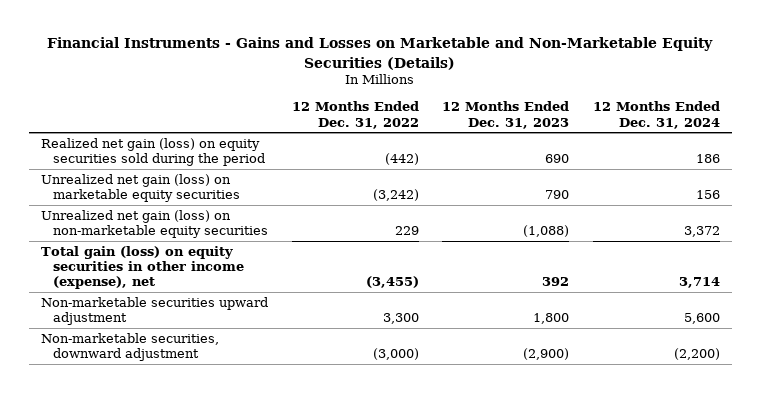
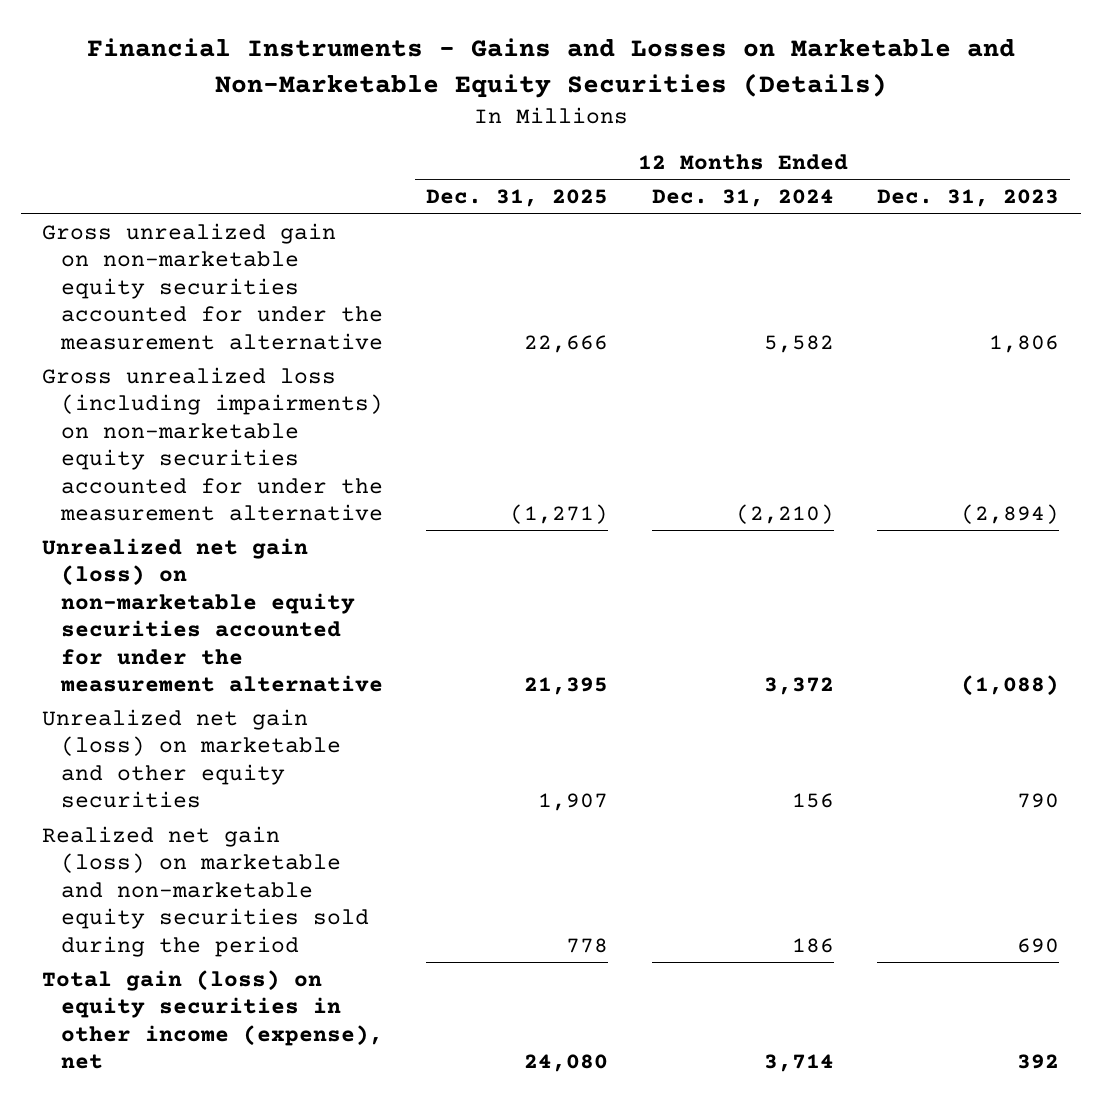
- | 12 Months Ended Dec. 31, 2022 | 12 Months Ended Dec. 31, 2023 | 12 Months Ended Dec. 31, 2024
+ | 12 Months Ended Dec. 31, 2025 | 12 Months Ended Dec. 31, 2024 | 12 Months Ended Dec. 31, 2023
- Realized net gain (loss) on equity securities sold during the period | (442) | 690 | 186
- Unrealized net gain (loss) on marketable equity securities | (3,242) | 790 | 156
- Unrealized net gain (loss) on non-marketable equity securities | 229 | (1,088) | 3,372
+ Gross unrealized gain on non-marketable equity securities accounted for under the measurement alternative | 22,666 | 5,582 | 1,806
+ Gross unrealized loss (including impairments) on non-marketable equity securities accounted for under the measurement alternative | (1,271) | (2,210) | (2,894)
+ Unrealized net gain (loss) on non-marketable equity securities accounted for under the measurement alternative | 21,395 | 3,372 | (1,088)
+ Unrealized net gain (loss) on marketable and other equity securities | 1,907 | 156 | 790
+ Realized net gain (loss) on marketable and non-marketable equity securities sold during the period | 778 | 186 | 690
- Non-marketable securities upward adjustment | 3,300 | 1,800 | 5,600
- Non-marketable securities, downward adjustment | (3,000) | (2,900) | (2,200)

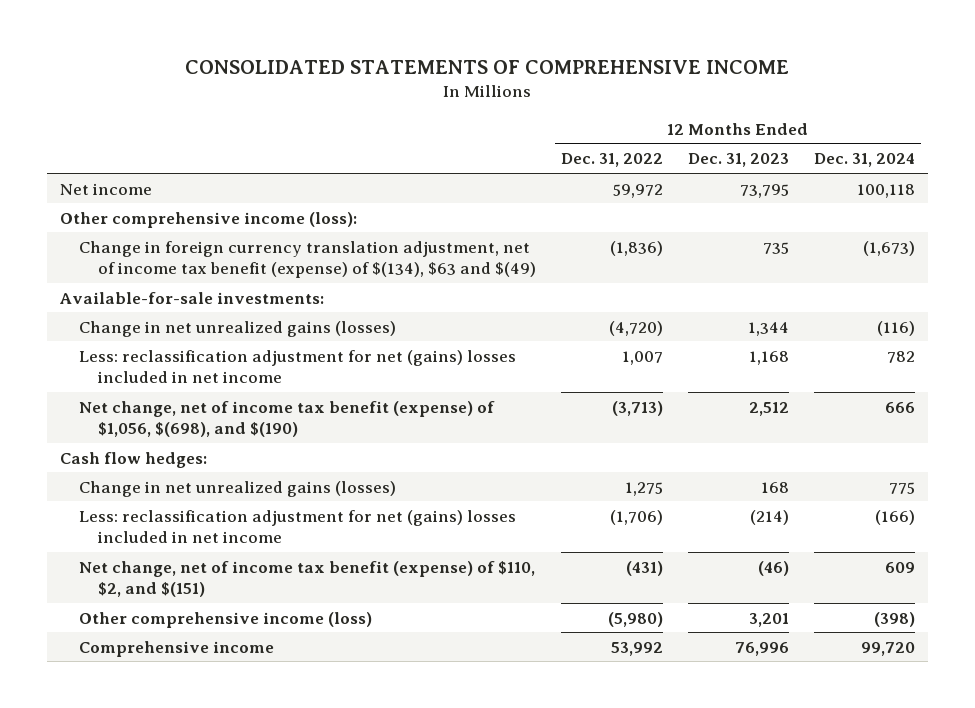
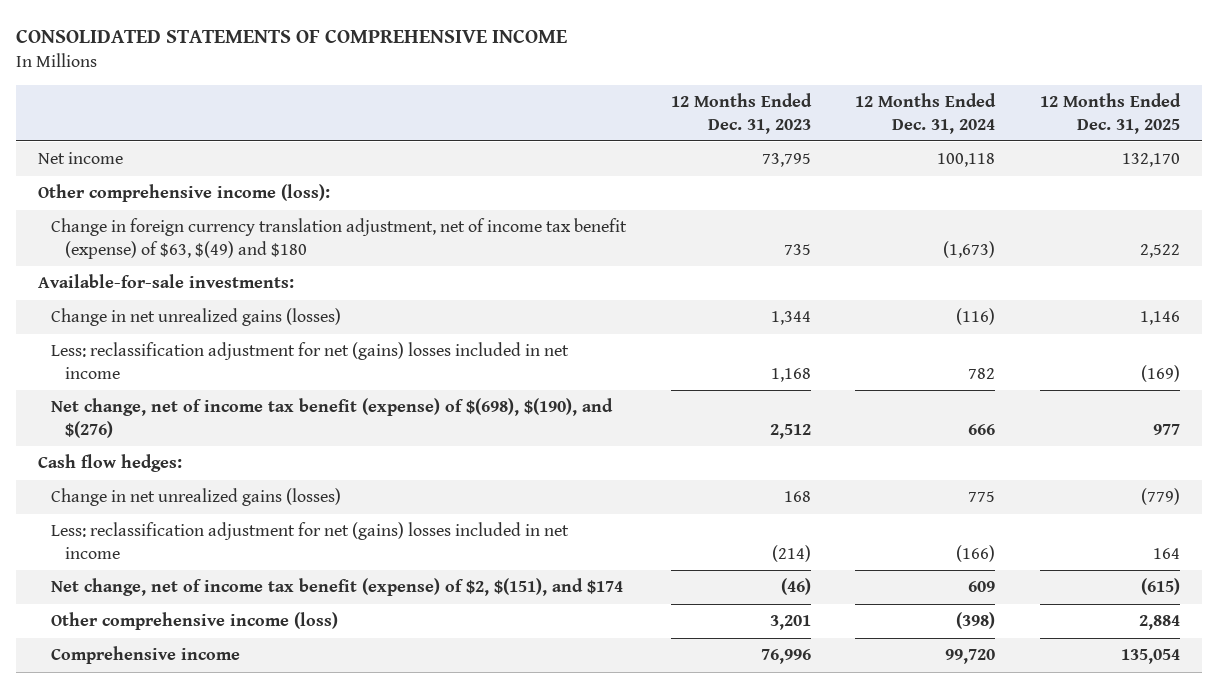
- | 12 Months Ended Dec. 31, 2022 | 12 Months Ended Dec. 31, 2023 | 12 Months Ended Dec. 31, 2024
+ | 12 Months Ended Dec. 31, 2023 | 12 Months Ended Dec. 31, 2024 | 12 Months Ended Dec. 31, 2025
- Change in foreign currency translation adjustment, net of income tax benefit (expense) of $(134), $63 and $(49) | (1,836) | 735 | (1,673)
+ Change in foreign currency translation adjustment, net of income tax benefit (expense) of $63, $(49) and $180 | 735 | (1,673) | 2,522
- Net change, net of income tax benefit (expense) of $1,056, $(698), and $(190) | (3,713) | 2,512 | 666
+ Net change, net of income tax benefit (expense) of $(698), $(190), and $(276) | 2,512 | 666 | 977
- Net change, net of income tax benefit (expense) of $110, $2, and $(151) | (431) | (46) | 609
+ Net change, net of income tax benefit (expense) of $2, $(151), and $174 | (46) | 609 | (615)

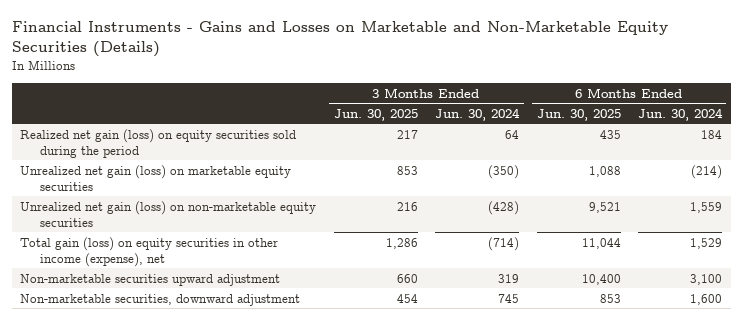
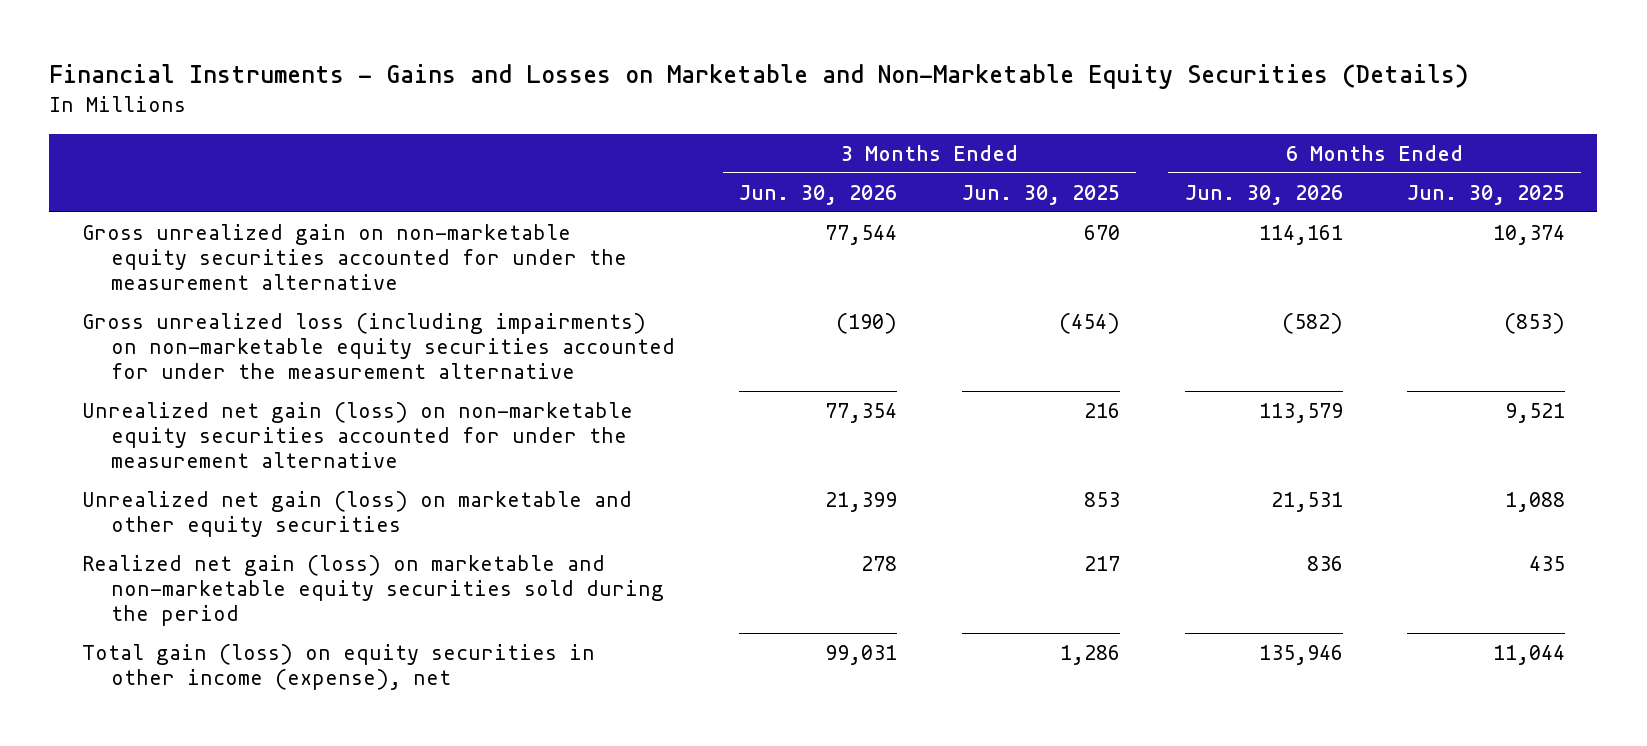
- | 3 Months Ended Jun. 30, 2025 | 3 Months Ended Jun. 30, 2024 | 6 Months Ended Jun. 30, 2025 | 6 Months Ended Jun. 30, 2024
+ | 3 Months Ended Jun. 30, 2026 | 3 Months Ended Jun. 30, 2025 | 6 Months Ended Jun. 30, 2026 | 6 Months Ended Jun. 30, 2025
- Realized net gain (loss) on equity securities sold during the period | 217 | 64 | 435 | 184
- Unrealized net gain (loss) on marketable equity securities | 853 | (350) | 1,088 | (214)
- Unrealized net gain (loss) on non-marketable equity securities | 216 | (428) | 9,521 | 1,559
+ Gross unrealized gain on non-marketable equity securities accounted for under the measurement alternative | 77,544 | 670 | 114,161 | 10,374
+ Gross unrealized loss (including impairments) on non-marketable equity securities accounted for under the measurement alternative | (190) | (454) | (582) | (853)
+ Unrealized net gain (loss) on non-marketable equity securities accounted for under the measurement alternative | 77,354 | 216 | 113,579 | 9,521
+ Unrealized net gain (loss) on marketable and other equity securities | 21,399 | 853 | 21,531 | 1,088
+ Realized net gain (loss) on marketable and non-marketable equity securities sold during the period | 278 | 217 | 836 | 435
- Non-marketable securities upward adjustment | 660 | 319 | 10,400 | 3,100
- Non-marketable securities, downward adjustment | 454 | 745 | 853 | 1,600

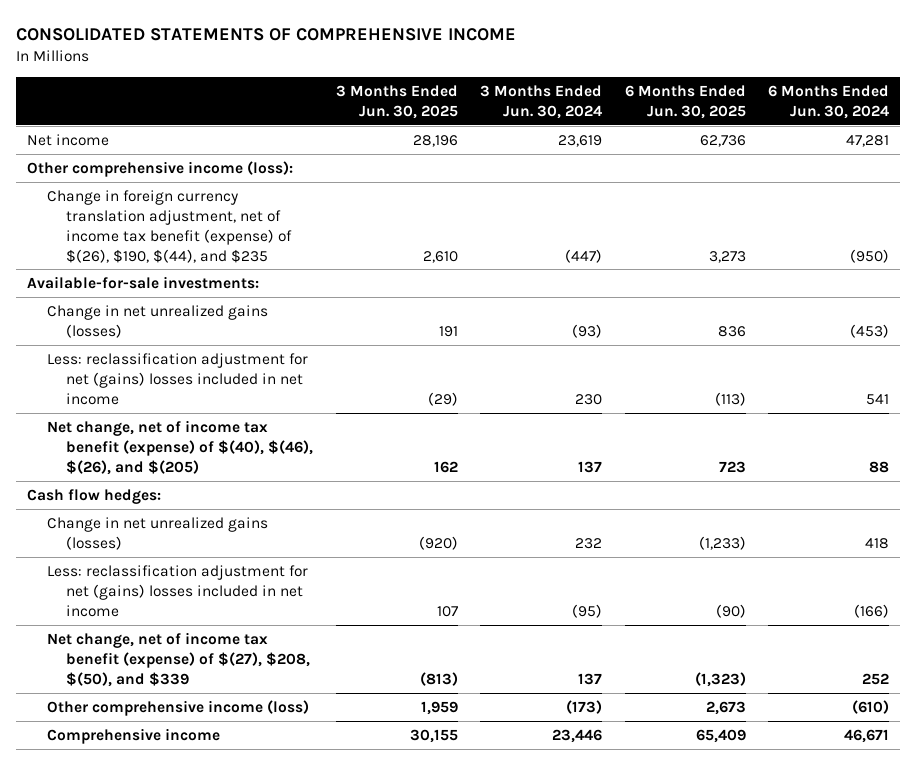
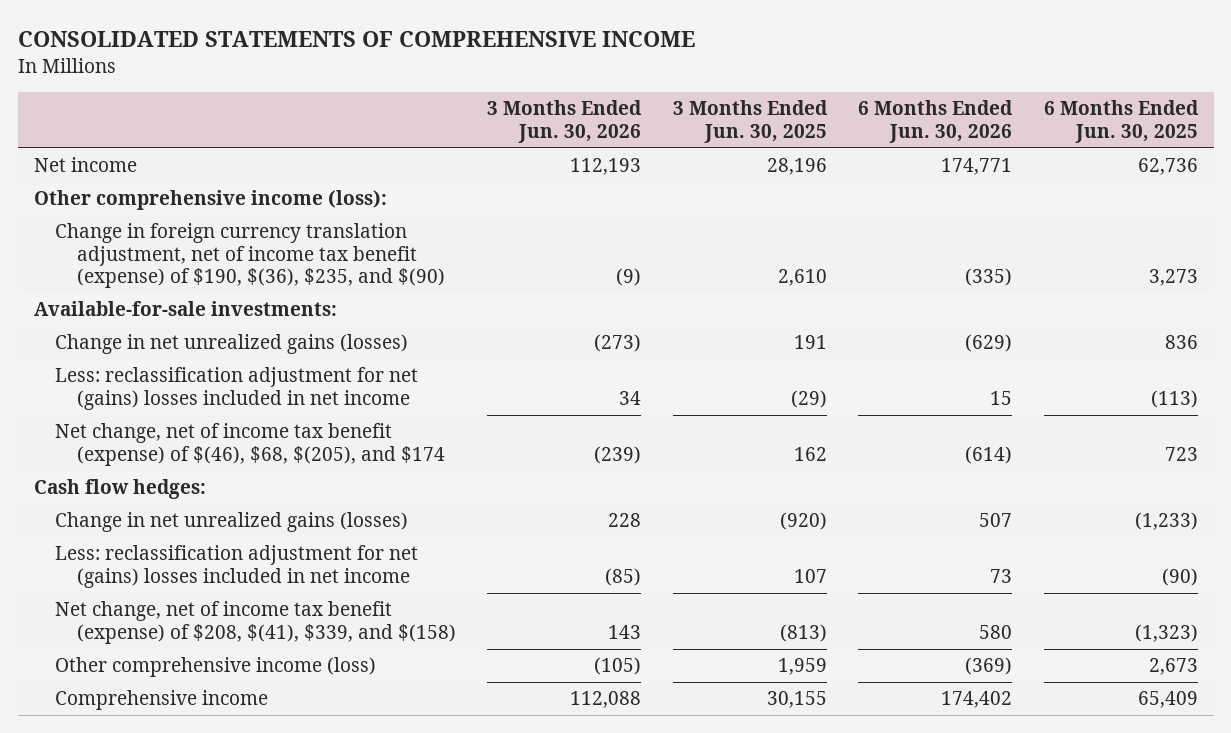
- | 3 Months Ended Jun. 30, 2025 | 3 Months Ended Jun. 30, 2024 | 6 Months Ended Jun. 30, 2025 | 6 Months Ended Jun. 30, 2024
+ | 3 Months Ended Jun. 30, 2026 | 3 Months Ended Jun. 30, 2025 | 6 Months Ended Jun. 30, 2026 | 6 Months Ended Jun. 30, 2025
- Change in foreign currency translation adjustment, net of income tax benefit (expense) of $(26), $190, $(44), and $235 | 2,610 | (447) | 3,273 | (950)
+ Change in foreign currency translation adjustment, net of income tax benefit (expense) of $190, $(36), $235, and $(90) | (9) | 2,610 | (335) | 3,273
- Net change, net of income tax benefit (expense) of $(40), $(46), $(26), and $(205) | 162 | 137 | 723 | 88
+ Net change, net of income tax benefit (expense) of $(46), $68, $(205), and $174 | (239) | 162 | (614) | 723
- Net change, net of income tax benefit (expense) of $(27), $208, $(50), and $339 | (813) | 137 | (1,323) | 252
+ Net change, net of income tax benefit (expense) of $208, $(41), $339, and $(158) | 143 | (813) | 580 | (1,323)

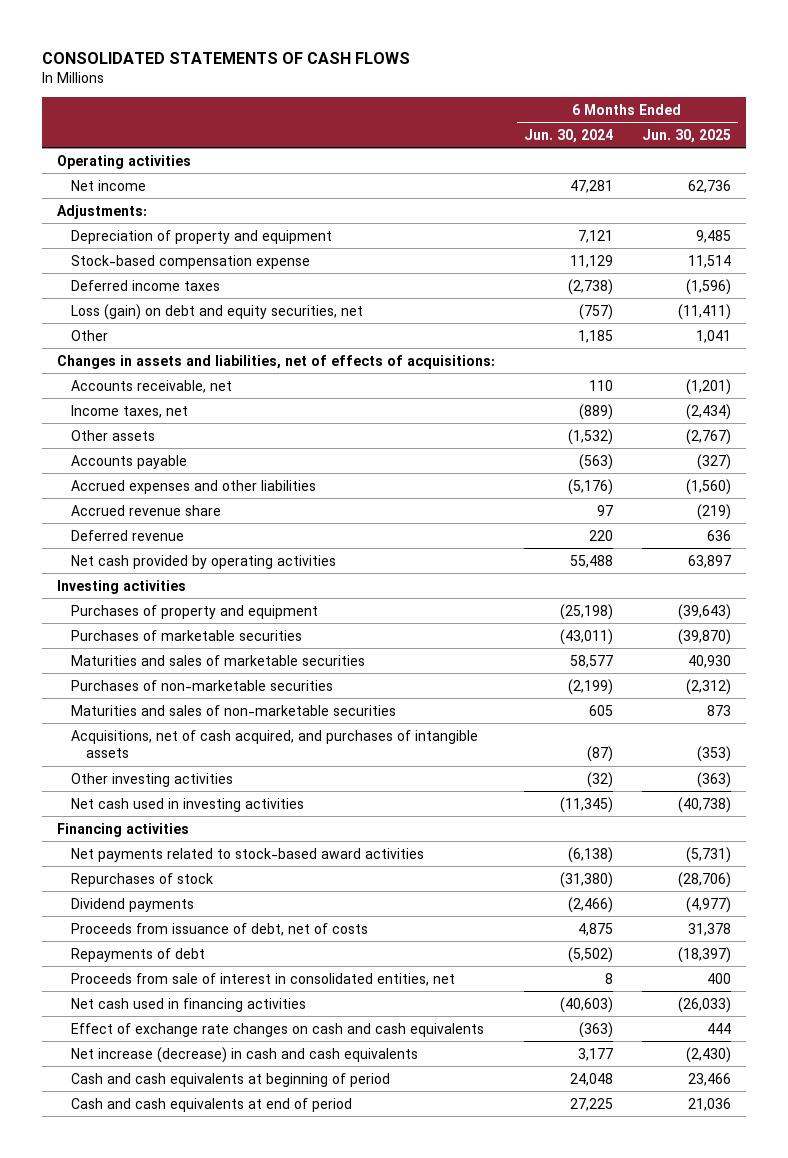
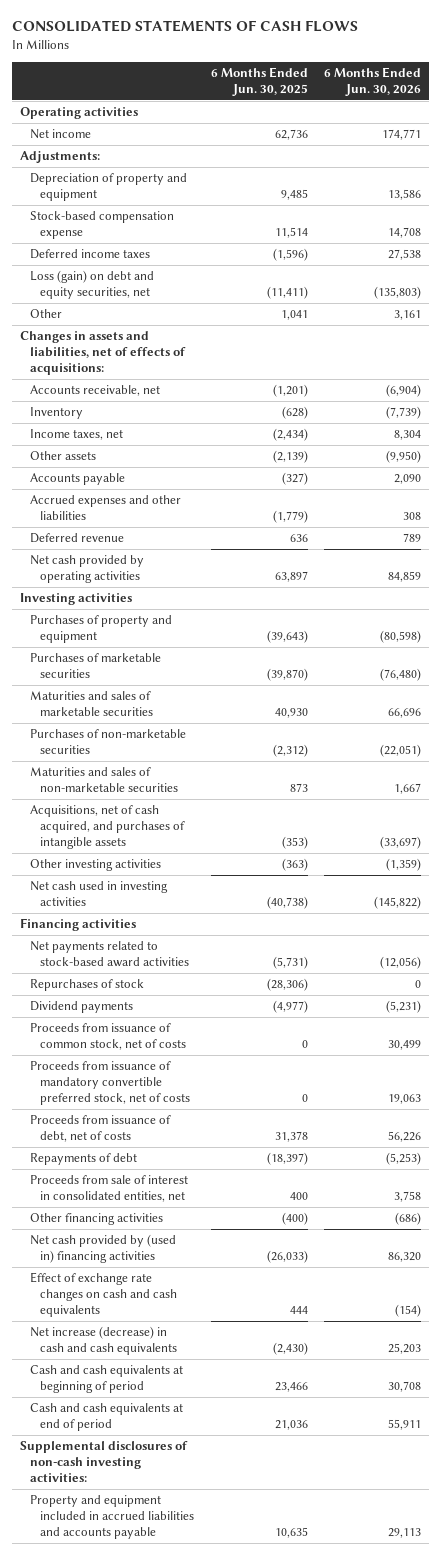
- | 6 Months Ended Jun. 30, 2024 | 6 Months Ended Jun. 30, 2025
+ | 6 Months Ended Jun. 30, 2025 | 6 Months Ended Jun. 30, 2026
+ Inventory | (628) | (7,739)
- Other assets | (1,532) | (2,767)
+ Other assets | (2,139) | (9,950)
- Accrued expenses and other liabilities | (5,176) | (1,560)
- Accrued revenue share | 97 | (219)
+ Accrued expenses and other liabilities | (1,779) | 308
- Repurchases of stock | (31,380) | (28,706)
+ Repurchases of stock | (28,306) | 0
+ Proceeds from issuance of common stock, net of costs | 0 | 30,499
+ Proceeds from issuance of mandatory convertible preferred stock, net of costs | 0 | 19,063
- Net cash used in financing activities | (40,603) | (26,033)
+ Other financing activities | (400) | (686)
+ Net cash provided by (used in) financing activities | (26,033) | 86,320
+ Supplemental disclosures of non-cash investing activities:
+ Property and equipment included in accrued liabilities and accounts payable | 10,635 | 29,113

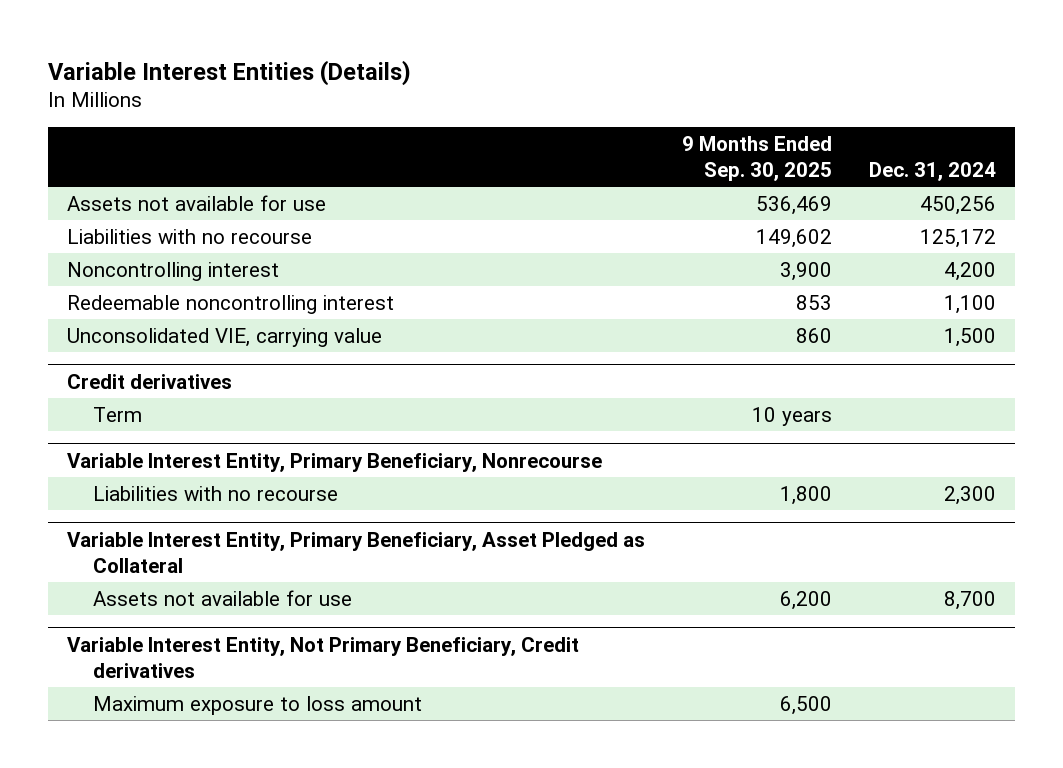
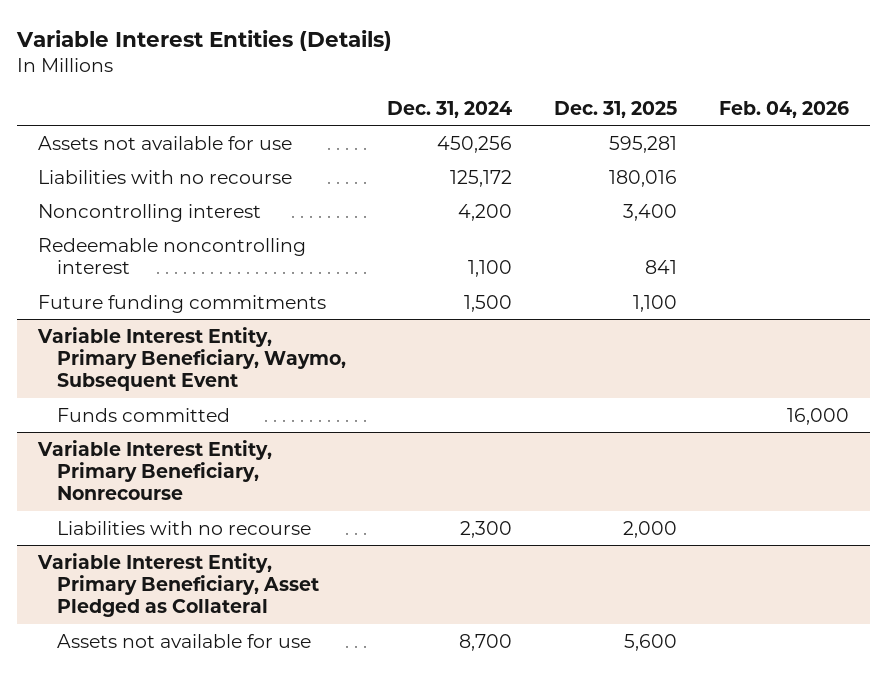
- | 9 Months Ended Sep. 30, 2025 | Dec. 31, 2024
+ | Dec. 31, 2024 | Dec. 31, 2025 | Feb. 04, 2026
- Unconsolidated VIE, carrying value | 860 | 1,500
- Credit derivatives
- Term | 10 years |
+ Future funding commitments | 1,500 | 1,100 |
+ Variable Interest Entity, Primary Beneficiary, Waymo, Subsequent Event
+ Funds committed | | | 16,000
- Variable Interest Entity, Not Primary Beneficiary, Credit derivatives
- Maximum exposure to loss amount | 6,500 |

